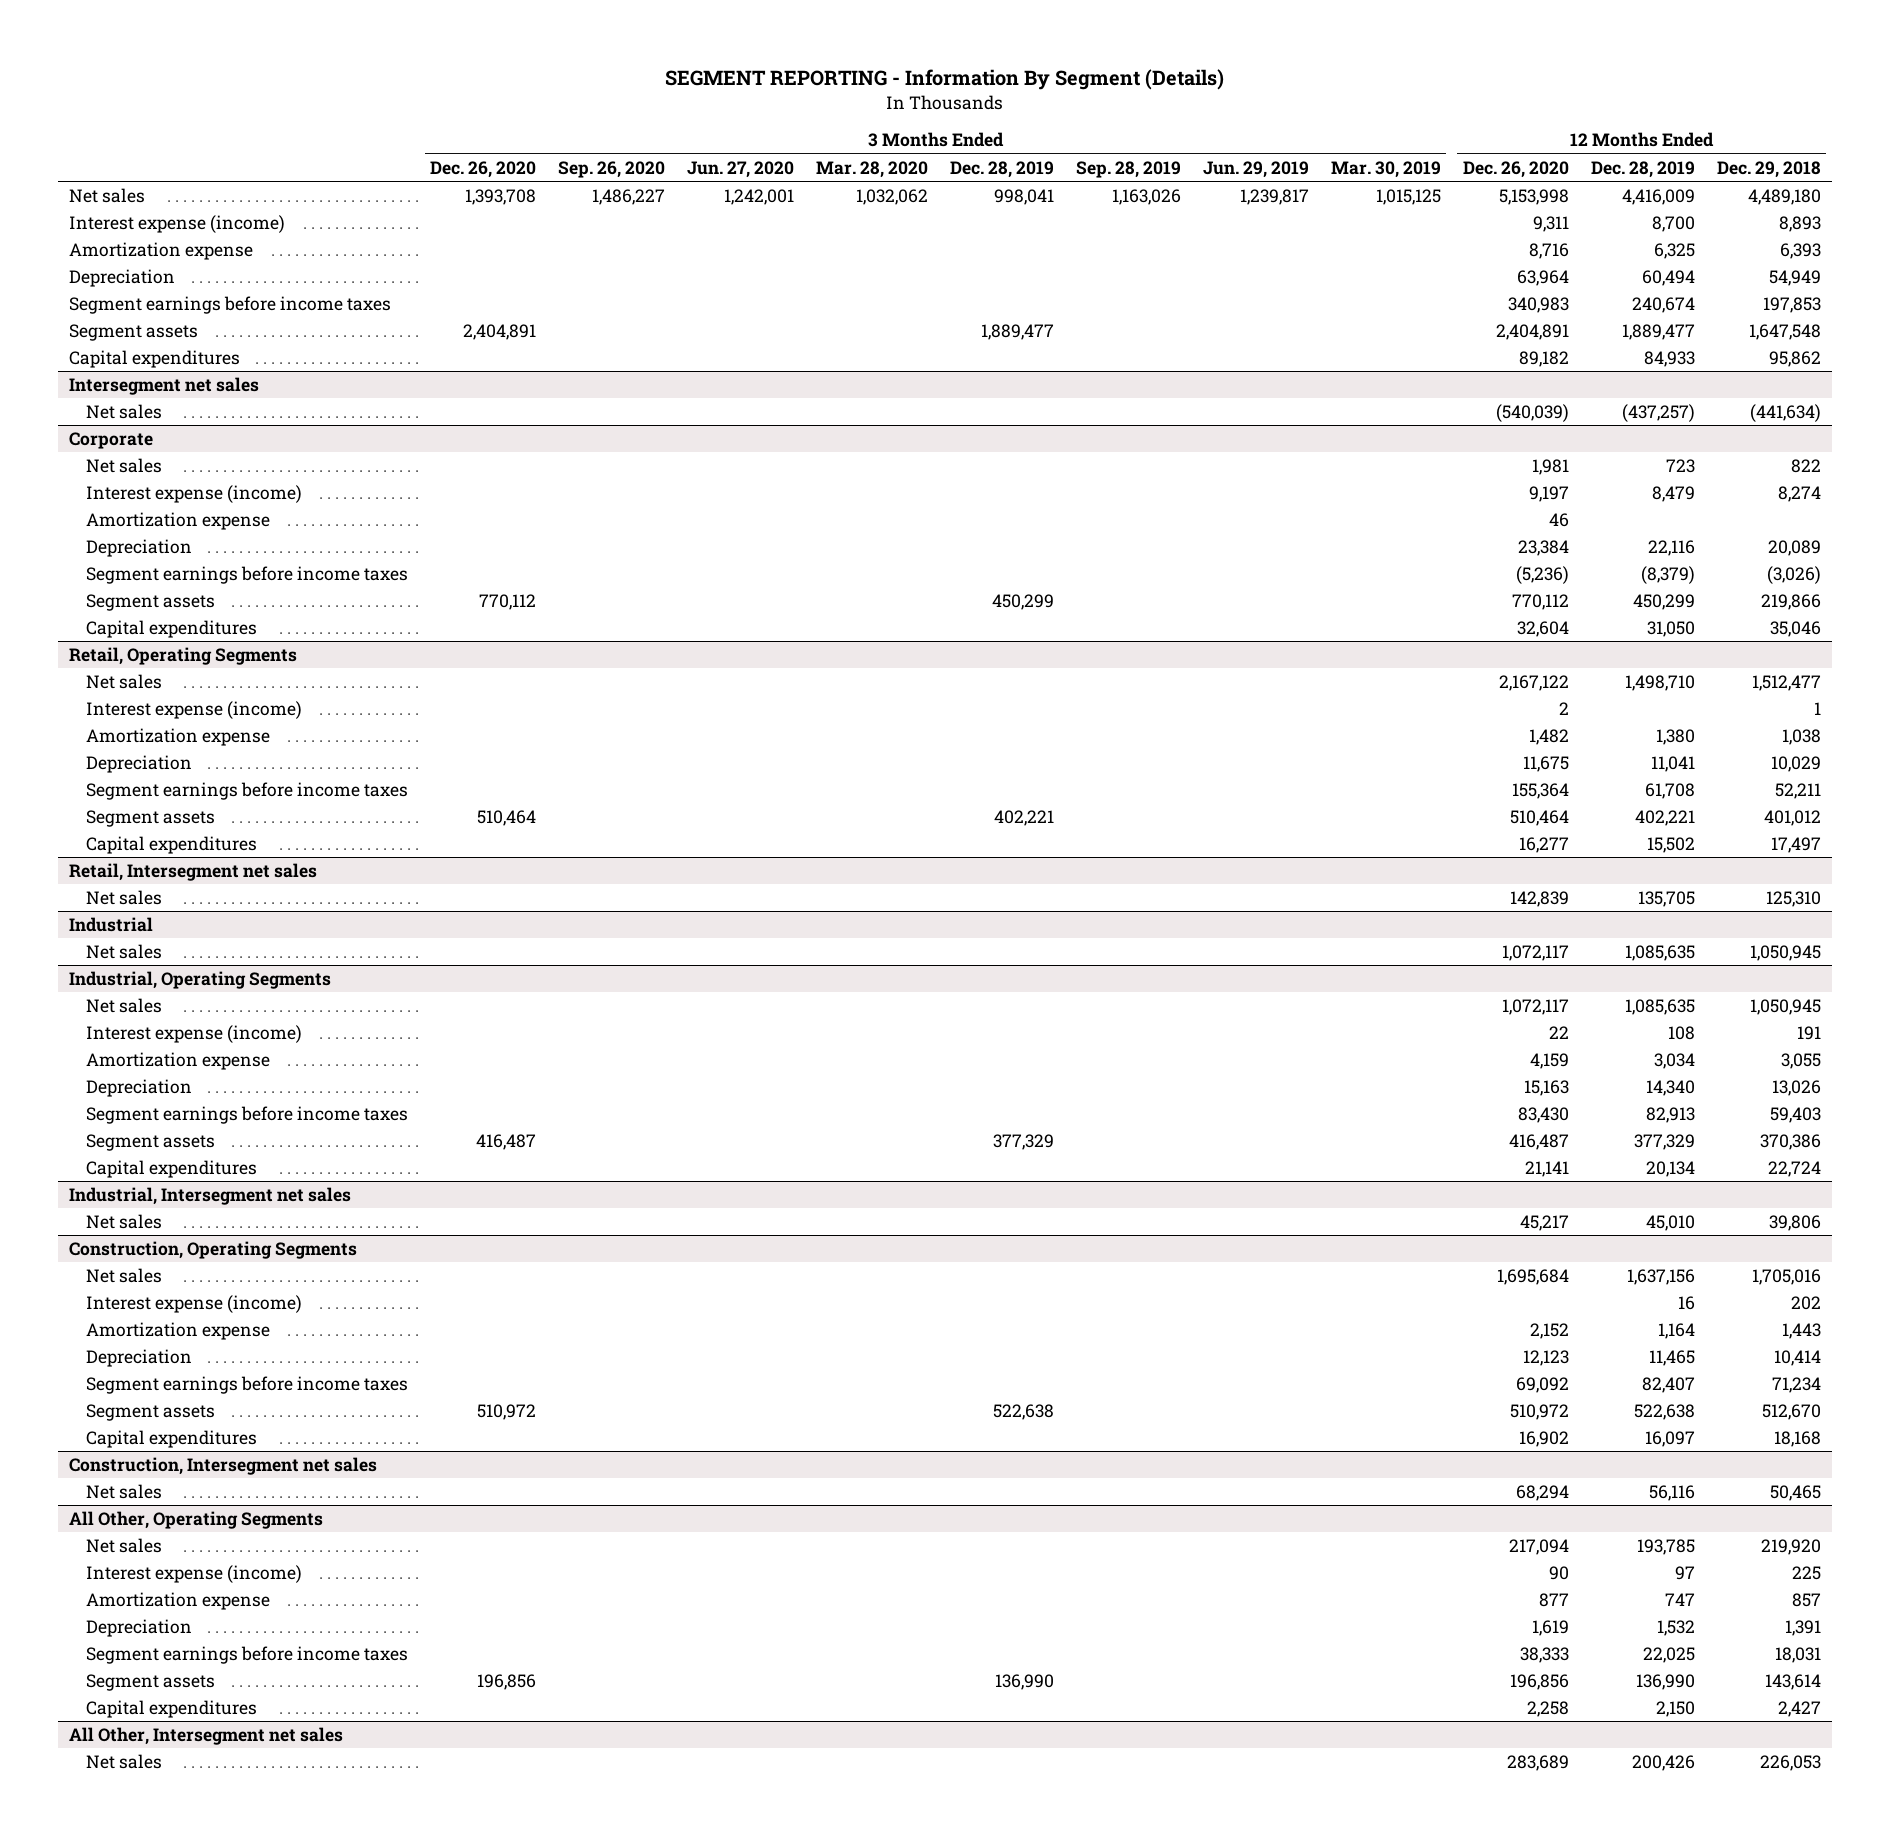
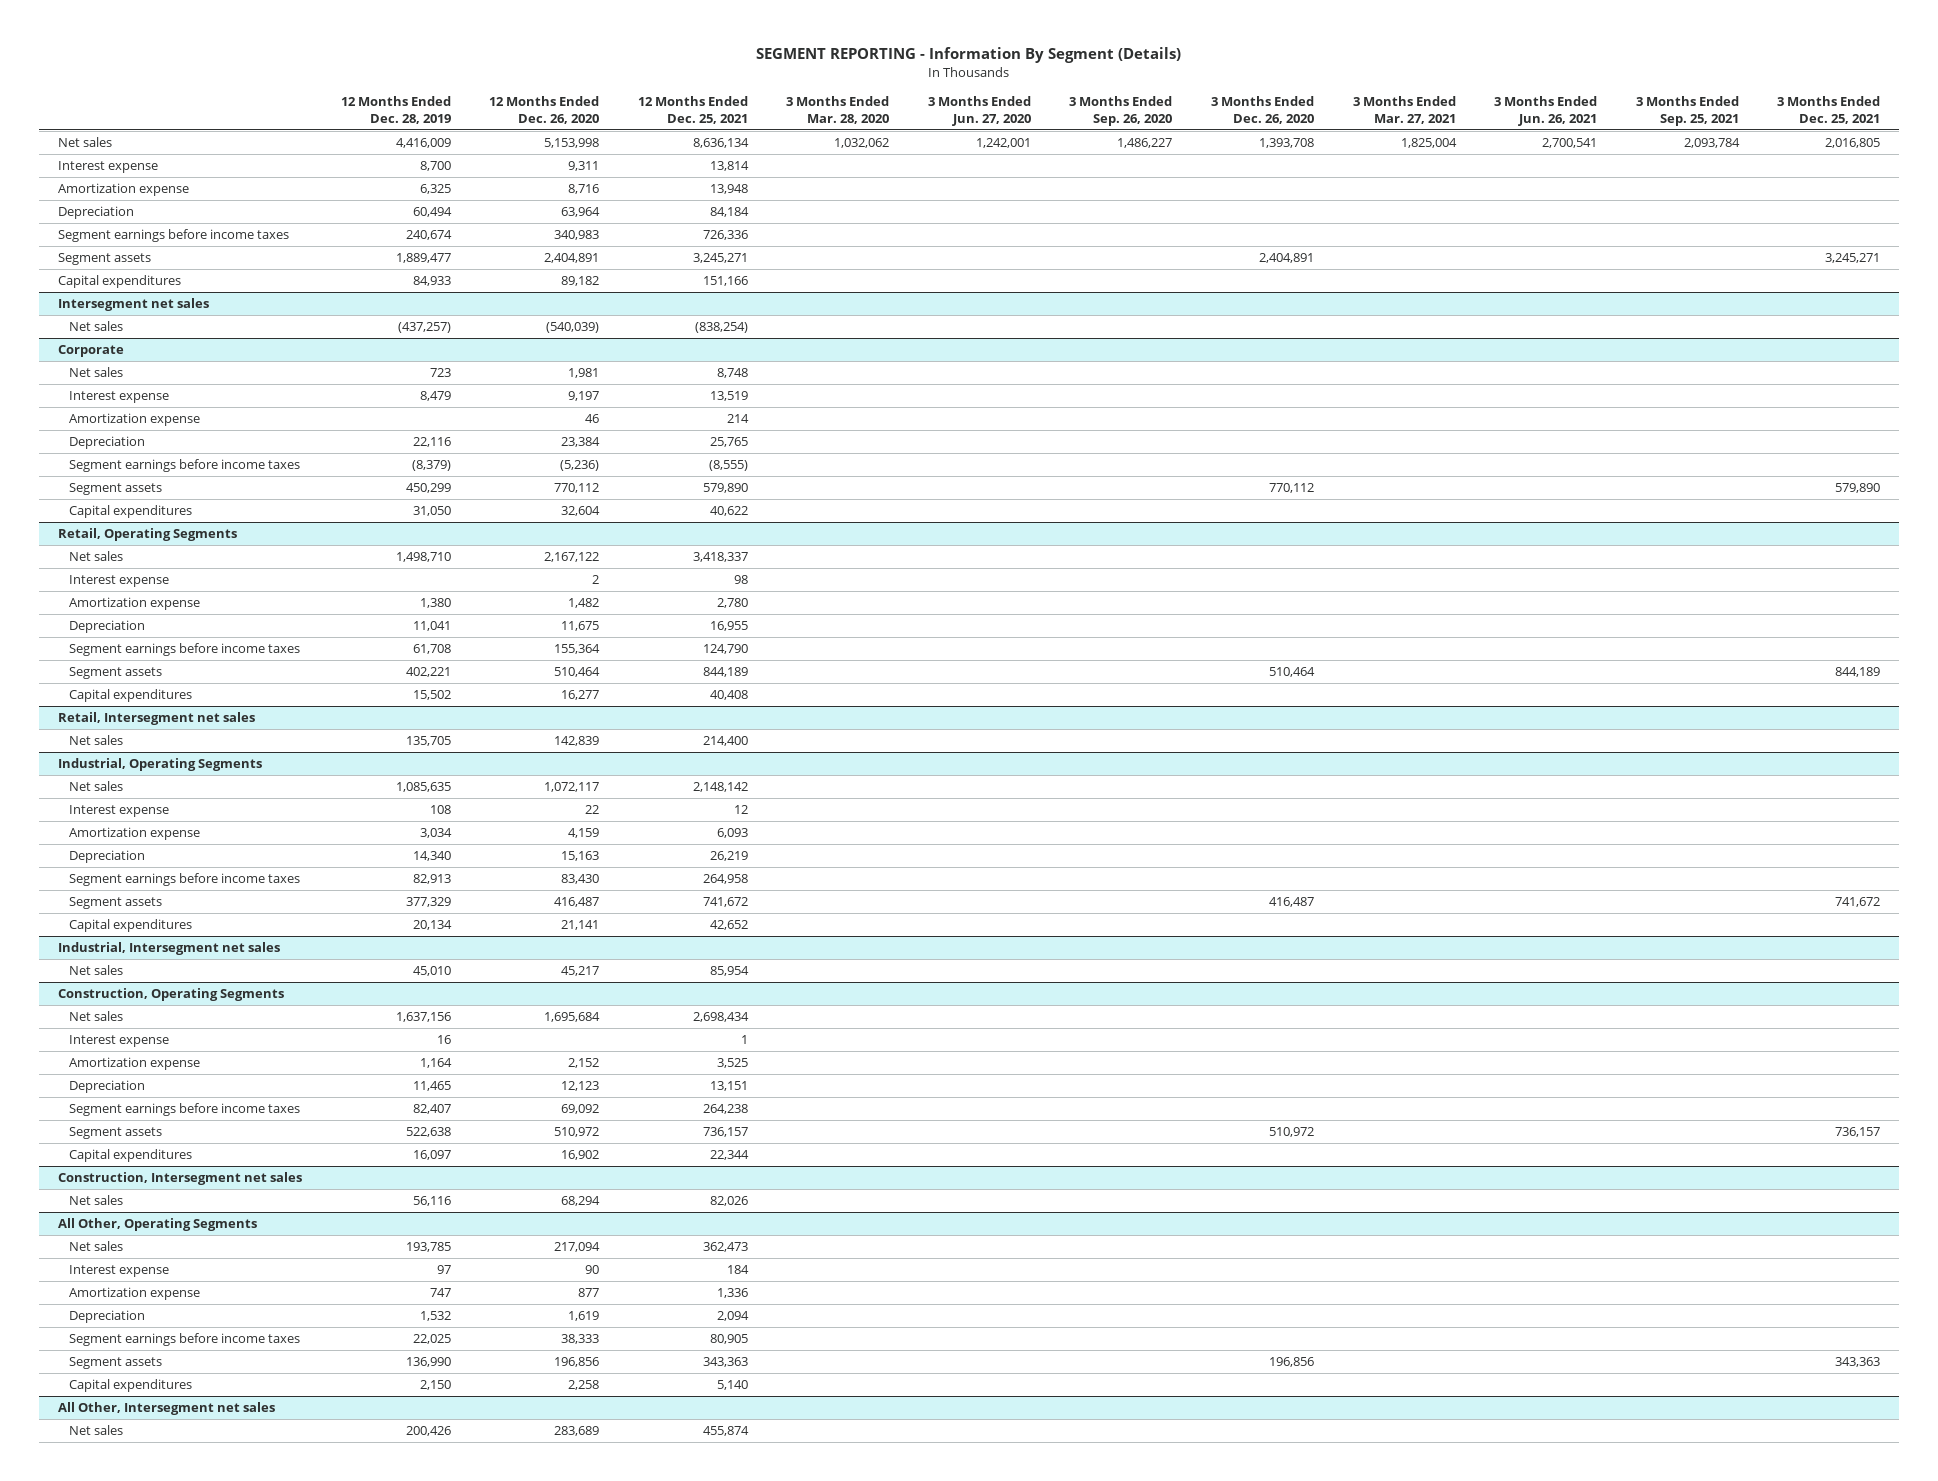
- | 3 Months Ended Dec. 26, 2020 | 3 Months Ended Sep. 26, 2020 | 3 Months Ended Jun. 27, 2020 | 3 Months Ended Mar. 28, 2020 | 3 Months Ended Dec. 28, 2019 | 3 Months Ended Sep. 28, 2019 | 3 Months Ended Jun. 29, 2019 | 3 Months Ended Mar. 30, 2019 | 12 Months Ended Dec. 26, 2020 | 12 Months Ended Dec. 28, 2019 | 12 Months Ended Dec. 29, 2018
+ | 12 Months Ended Dec. 28, 2019 | 12 Months Ended Dec. 26, 2020 | 12 Months Ended Dec. 25, 2021 | 3 Months Ended Mar. 28, 2020 | 3 Months Ended Jun. 27, 2020 | 3 Months Ended Sep. 26, 2020 | 3 Months Ended Dec. 26, 2020 | 3 Months Ended Mar. 27, 2021 | 3 Months Ended Jun. 26, 2021 | 3 Months Ended Sep. 25, 2021 | 3 Months Ended Dec. 25, 2021
- Interest expense (income) | | | | | | | | | 9,311 | 8,700 | 8,893
+ Interest expense | 8,700 | 9,311 | 13,814 | | | | | | | |
@ Corporate
- Interest expense (income) | | | | | | | | | 9,197 | 8,479 | 8,274
+ Interest expense | 8,479 | 9,197 | 13,519 | | | | | | | |
@ Retail, Operating Segments
- Interest expense (income) | | | | | | | | | 2 | | 1
+ Interest expense | | 2 | 98 | | | | | | | |
- Industrial
- Net sales | | | | | | | | | 1,072,117 | 1,085,635 | 1,050,945
@ Industrial, Operating Segments
- Interest expense (income) | | | | | | | | | 22 | 108 | 191
+ Interest expense | 108 | 22 | 12 | | | | | | | |
@ Construction, Operating Segments
- Interest expense (income) | | | | | | | | | | 16 | 202
+ Interest expense | 16 | | 1 | | | | | | | |
@ All Other, Operating Segments
- Interest expense (income) | | | | | | | | | 90 | 97 | 225
+ Interest expense | 97 | 90 | 184 | | | | | | | |

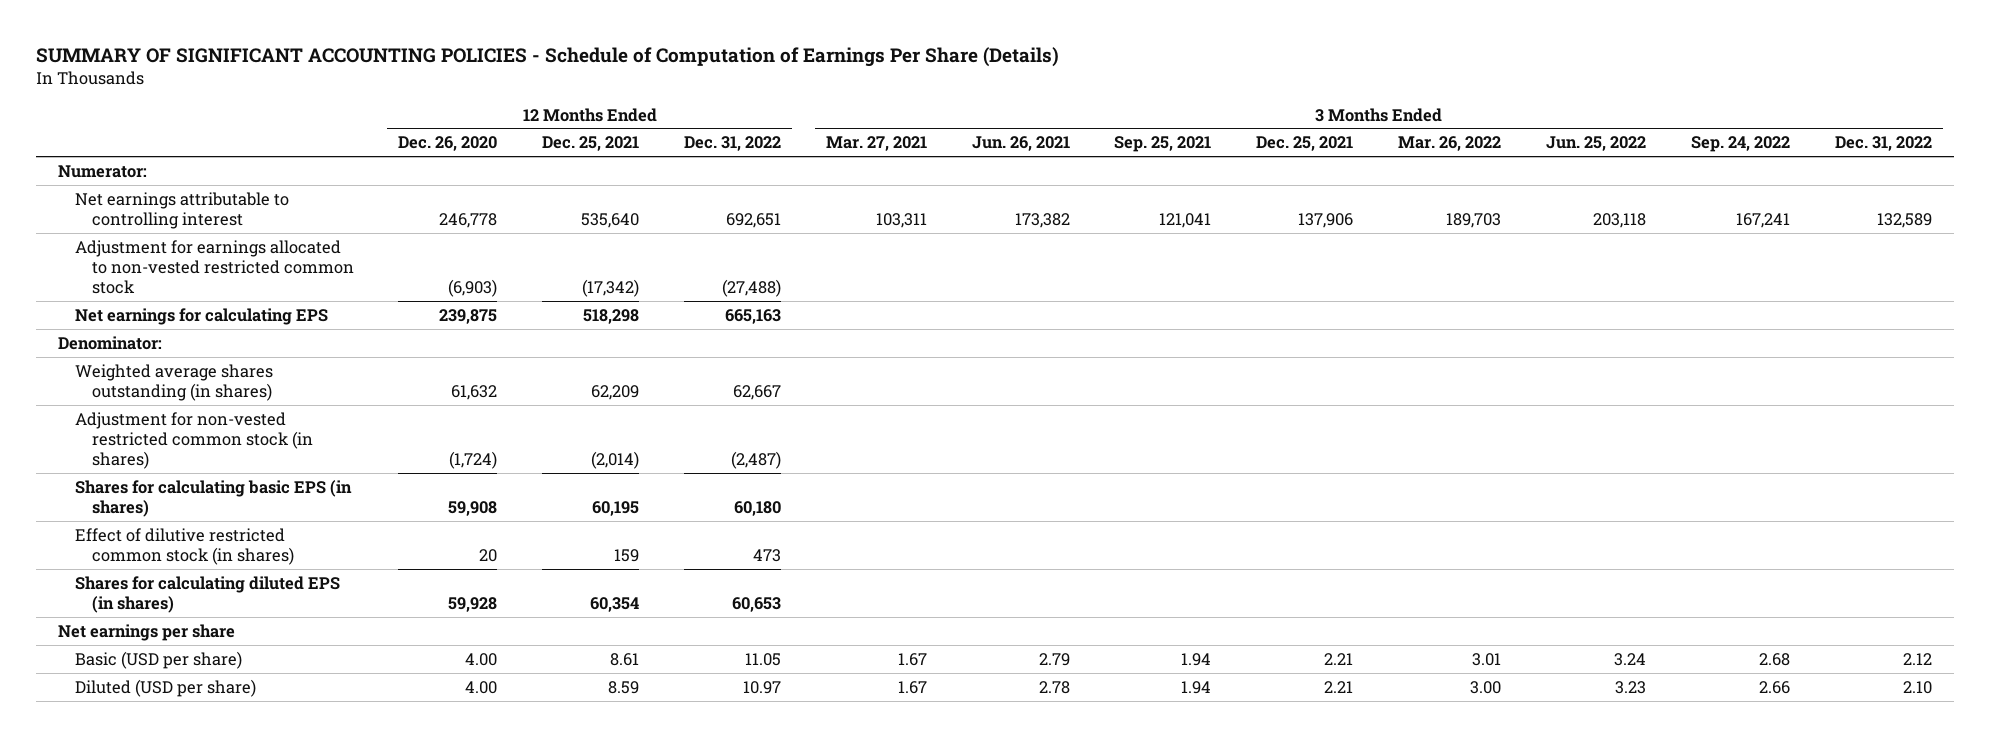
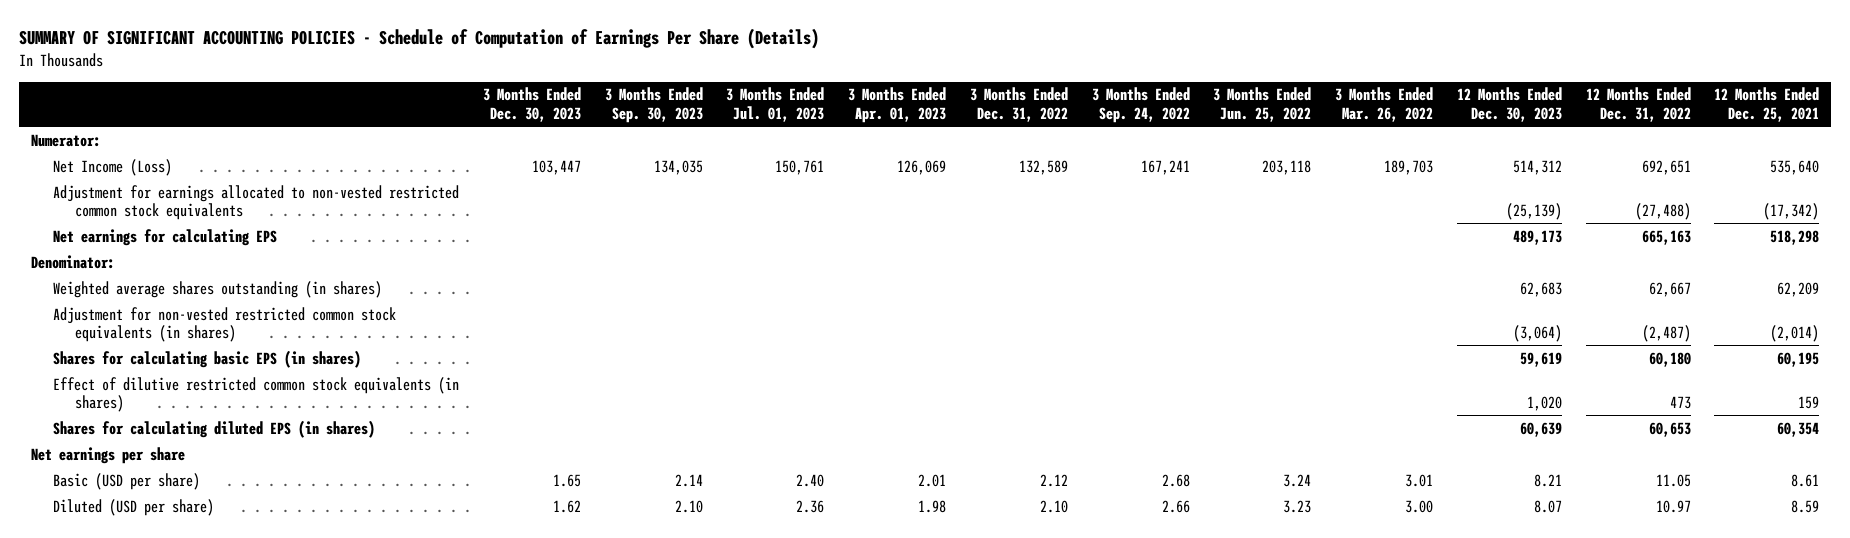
- | 12 Months Ended Dec. 26, 2020 | 12 Months Ended Dec. 25, 2021 | 12 Months Ended Dec. 31, 2022 | 3 Months Ended Mar. 27, 2021 | 3 Months Ended Jun. 26, 2021 | 3 Months Ended Sep. 25, 2021 | 3 Months Ended Dec. 25, 2021 | 3 Months Ended Mar. 26, 2022 | 3 Months Ended Jun. 25, 2022 | 3 Months Ended Sep. 24, 2022 | 3 Months Ended Dec. 31, 2022
+ | 3 Months Ended Dec. 30, 2023 | 3 Months Ended Sep. 30, 2023 | 3 Months Ended Jul. 01, 2023 | 3 Months Ended Apr. 01, 2023 | 3 Months Ended Dec. 31, 2022 | 3 Months Ended Sep. 24, 2022 | 3 Months Ended Jun. 25, 2022 | 3 Months Ended Mar. 26, 2022 | 12 Months Ended Dec. 30, 2023 | 12 Months Ended Dec. 31, 2022 | 12 Months Ended Dec. 25, 2021
- Net earnings attributable to controlling interest | 246,778 | 535,640 | 692,651 | 103,311 | 173,382 | 121,041 | 137,906 | 189,703 | 203,118 | 167,241 | 132,589
- Adjustment for earnings allocated to non-vested restricted common stock | (6,903) | (17,342) | (27,488) | | | | | | | |
+ Net Income (Loss) | 103,447 | 134,035 | 150,761 | 126,069 | 132,589 | 167,241 | 203,118 | 189,703 | 514,312 | 692,651 | 535,640
+ Adjustment for earnings allocated to non-vested restricted common stock equivalents | | | | | | | | | (25,139) | (27,488) | (17,342)
- Adjustment for non-vested restricted common stock (in shares) | (1,724) | (2,014) | (2,487) | | | | | | | |
+ Adjustment for non-vested restricted common stock equivalents (in shares) | | | | | | | | | (3,064) | (2,487) | (2,014)
- Effect of dilutive restricted common stock (in shares) | 20 | 159 | 473 | | | | | | | |
+ Effect of dilutive restricted common stock equivalents (in shares) | | | | | | | | | 1,020 | 473 | 159

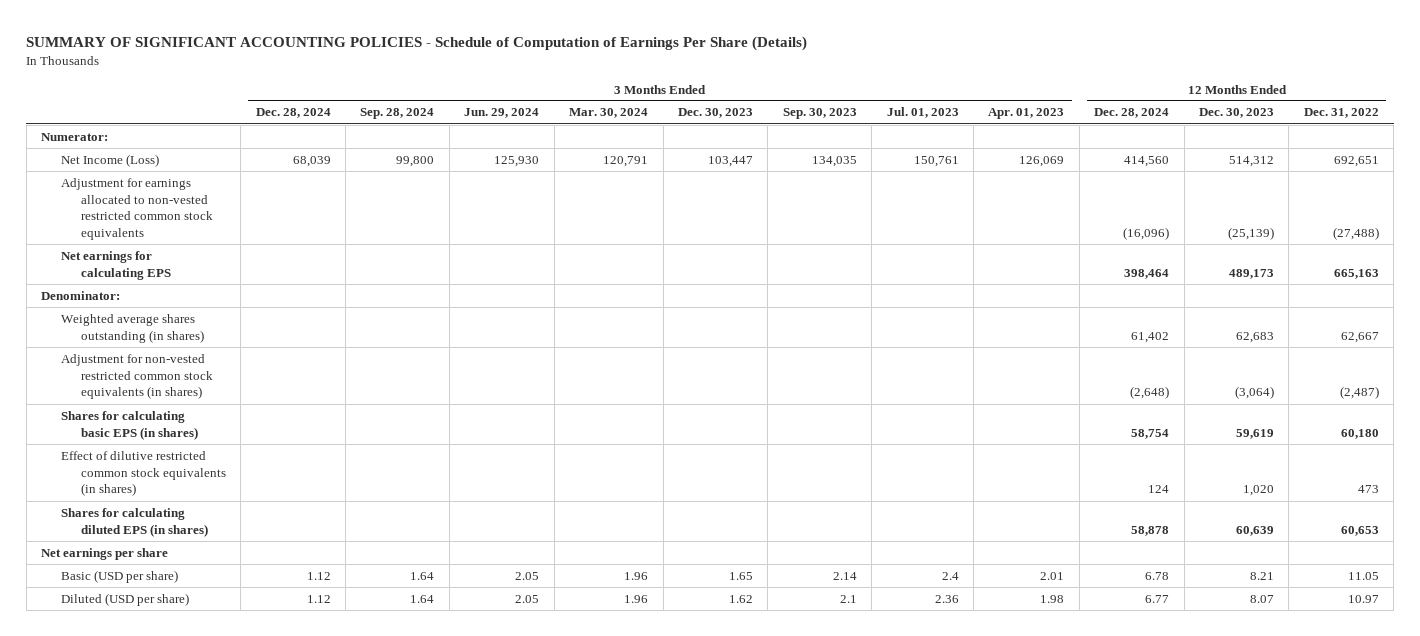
- | 3 Months Ended Dec. 30, 2023 | 3 Months Ended Sep. 30, 2023 | 3 Months Ended Jul. 01, 2023 | 3 Months Ended Apr. 01, 2023 | 3 Months Ended Dec. 31, 2022 | 3 Months Ended Sep. 24, 2022 | 3 Months Ended Jun. 25, 2022 | 3 Months Ended Mar. 26, 2022 | 12 Months Ended Dec. 30, 2023 | 12 Months Ended Dec. 31, 2022 | 12 Months Ended Dec. 25, 2021
+ | 3 Months Ended Dec. 28, 2024 | 3 Months Ended Sep. 28, 2024 | 3 Months Ended Jun. 29, 2024 | 3 Months Ended Mar. 30, 2024 | 3 Months Ended Dec. 30, 2023 | 3 Months Ended Sep. 30, 2023 | 3 Months Ended Jul. 01, 2023 | 3 Months Ended Apr. 01, 2023 | 12 Months Ended Dec. 28, 2024 | 12 Months Ended Dec. 30, 2023 | 12 Months Ended Dec. 31, 2022
- Basic (USD per share) | 1.65 | 2.14 | 2.40 | 2.01 | 2.12 | 2.68 | 3.24 | 3.01 | 8.21 | 11.05 | 8.61
- Diluted (USD per share) | 1.62 | 2.10 | 2.36 | 1.98 | 2.10 | 2.66 | 3.23 | 3.00 | 8.07 | 10.97 | 8.59
+ Basic (USD per share) | 1.12 | 1.64 | 2.05 | 1.96 | 1.65 | 2.14 | 2.4 | 2.01 | 6.78 | 8.21 | 11.05
+ Diluted (USD per share) | 1.12 | 1.64 | 2.05 | 1.96 | 1.62 | 2.1 | 2.36 | 1.98 | 6.77 | 8.07 | 10.97

